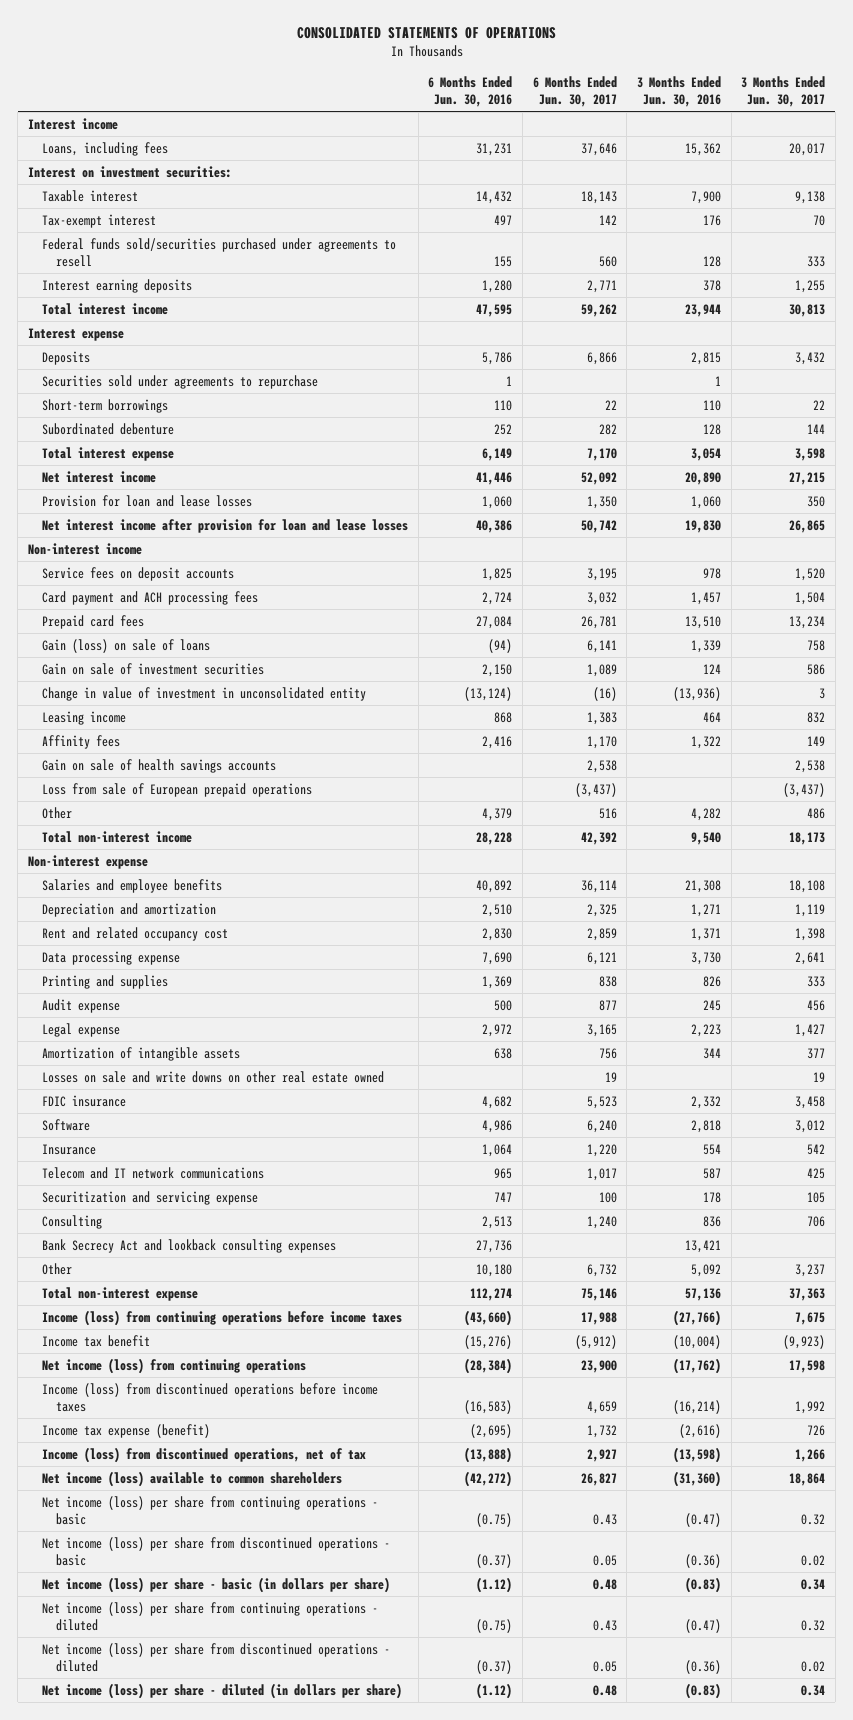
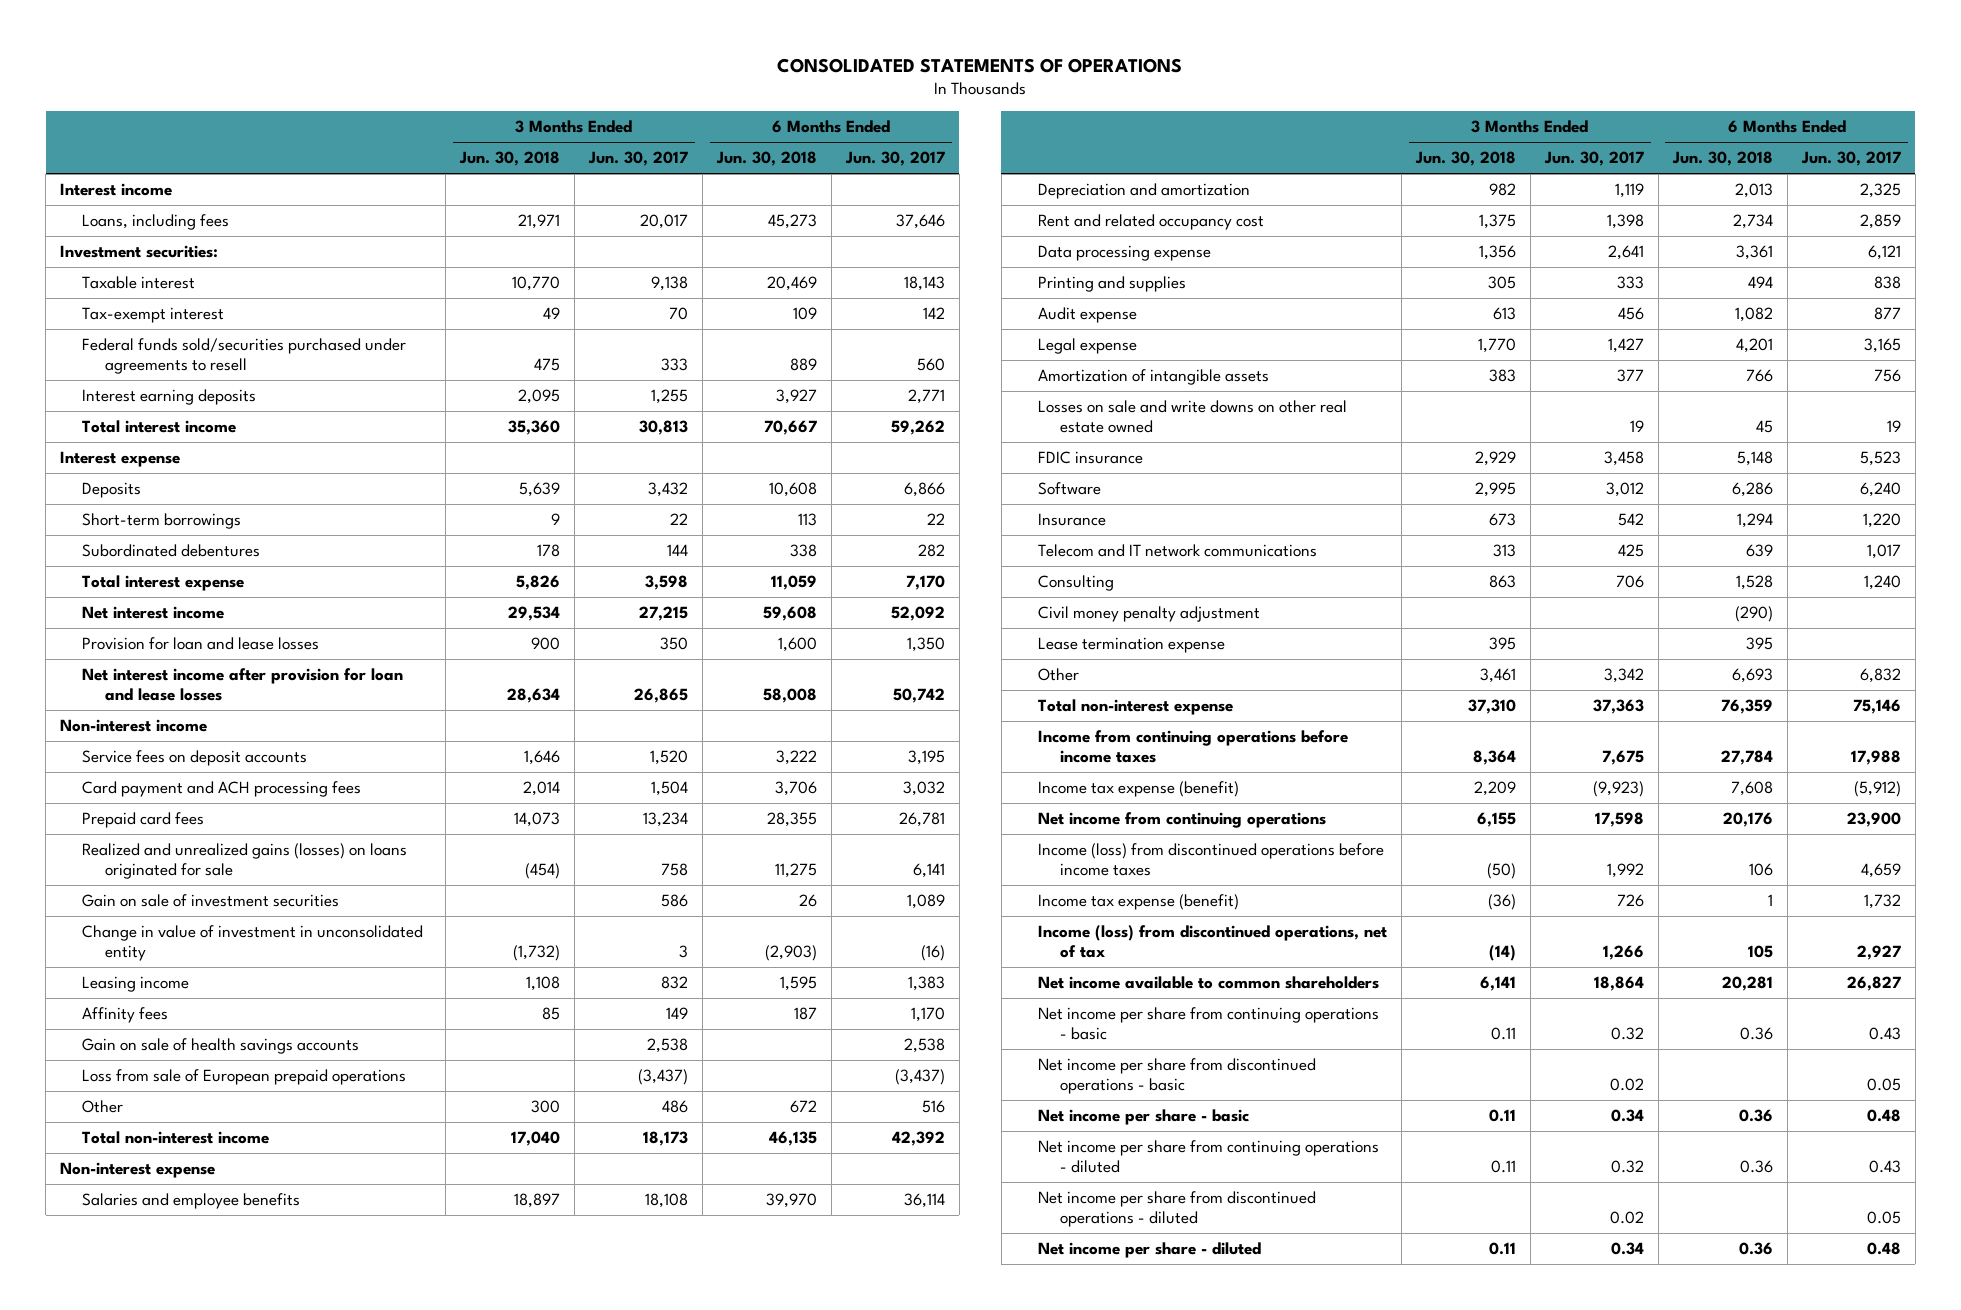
- | 6 Months Ended Jun. 30, 2016 | 6 Months Ended Jun. 30, 2017 | 3 Months Ended Jun. 30, 2016 | 3 Months Ended Jun. 30, 2017
+ | 3 Months Ended Jun. 30, 2018 | 3 Months Ended Jun. 30, 2017 | 6 Months Ended Jun. 30, 2018 | 6 Months Ended Jun. 30, 2017
- Interest on investment securities:
+ Investment securities:
- Securities sold under agreements to repurchase | 1 | | 1 |
- Subordinated debenture | 252 | 282 | 128 | 144
+ Subordinated debentures | 178 | 144 | 338 | 282
- Gain (loss) on sale of loans | (94) | 6,141 | 1,339 | 758
+ Realized and unrealized gains (losses) on loans originated for sale | (454) | 758 | 11,275 | 6,141
- Securitization and servicing expense | 747 | 100 | 178 | 105
- Bank Secrecy Act and lookback consulting expenses | 27,736 | | 13,421 |
- Other | 10,180 | 6,732 | 5,092 | 3,237
+ Civil money penalty adjustment | | | (290) |
+ Lease termination expense | 395 | | 395 |
+ Other | 3,461 | 3,342 | 6,693 | 6,832
- Income (loss) from continuing operations before income taxes | (43,660) | 17,988 | (27,766) | 7,675
- Income tax benefit | (15,276) | (5,912) | (10,004) | (9,923)
- Net income (loss) from continuing operations | (28,384) | 23,900 | (17,762) | 17,598
+ Income from continuing operations before income taxes | 8,364 | 7,675 | 27,784 | 17,988
+ Income tax expense (benefit) | 2,209 | (9,923) | 7,608 | (5,912)
+ Net income from continuing operations | 6,155 | 17,598 | 20,176 | 23,900
- Net income (loss) available to common shareholders | (42,272) | 26,827 | (31,360) | 18,864
- Net income (loss) per share from continuing operations - basic | (0.75) | 0.43 | (0.47) | 0.32
- Net income (loss) per share from discontinued operations - basic | (0.37) | 0.05 | (0.36) | 0.02
- Net income (loss) per share - basic (in dollars per share) | (1.12) | 0.48 | (0.83) | 0.34
- Net income (loss) per share from continuing operations - diluted | (0.75) | 0.43 | (0.47) | 0.32
- Net income (loss) per share from discontinued operations - diluted | (0.37) | 0.05 | (0.36) | 0.02
- Net income (loss) per share - diluted (in dollars per share) | (1.12) | 0.48 | (0.83) | 0.34
+ Net income available to common shareholders | 6,141 | 18,864 | 20,281 | 26,827
+ Net income per share from continuing operations - basic | 0.11 | 0.32 | 0.36 | 0.43
+ Net income per share from discontinued operations - basic | | 0.02 | | 0.05
+ Net income per share - basic | 0.11 | 0.34 | 0.36 | 0.48
+ Net income per share from continuing operations - diluted | 0.11 | 0.32 | 0.36 | 0.43
+ Net income per share from discontinued operations - diluted | | 0.02 | | 0.05
+ Net income per share - diluted | 0.11 | 0.34 | 0.36 | 0.48

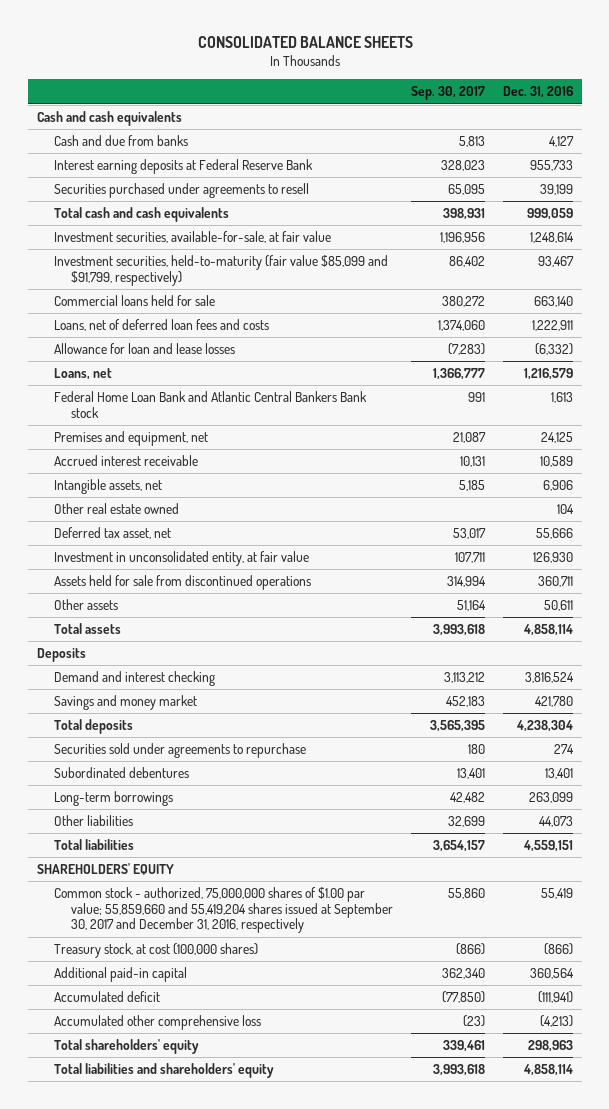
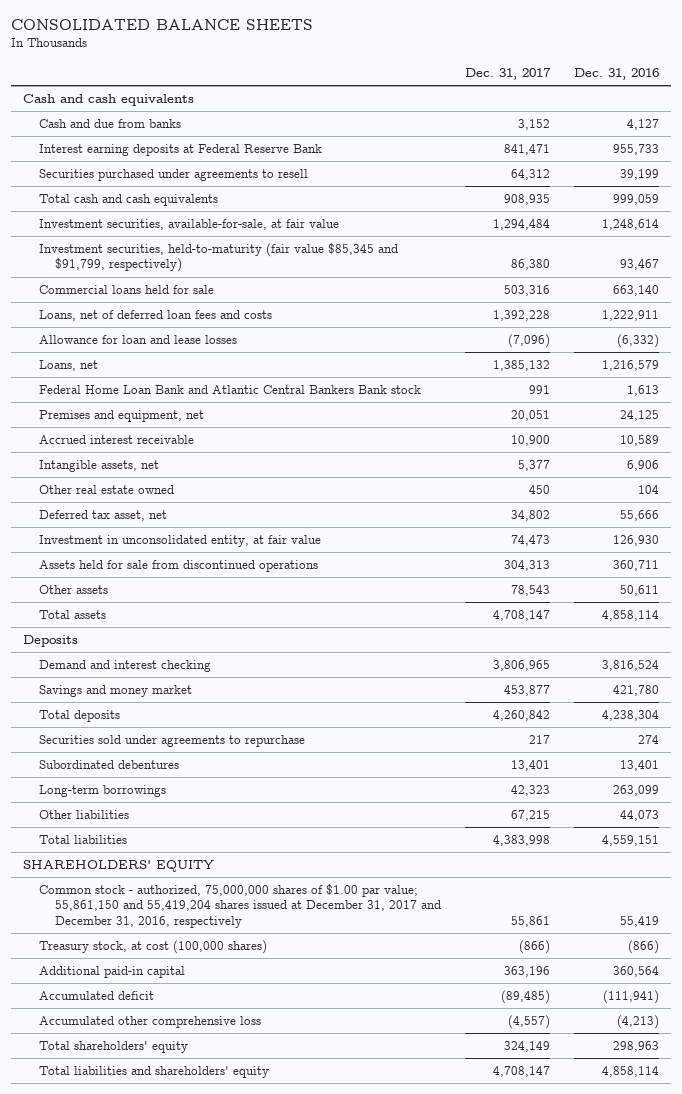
- | Sep. 30, 2017 | Dec. 31, 2016
+ | Dec. 31, 2017 | Dec. 31, 2016
- Investment securities, held-to-maturity (fair value $85,099 and $91,799, respectively) | 86,402 | 93,467
+ Investment securities, held-to-maturity (fair value $85,345 and $91,799, respectively) | 86,380 | 93,467
- Common stock - authorized, 75,000,000 shares of $1.00 par value; 55,859,660 and 55,419,204 shares issued at September 30, 2017 and December 31, 2016, respectively | 55,860 | 55,419
+ Common stock - authorized, 75,000,000 shares of $1.00 par value; 55,861,150 and 55,419,204 shares issued at December 31, 2017 and December 31, 2016, respectively | 55,861 | 55,419

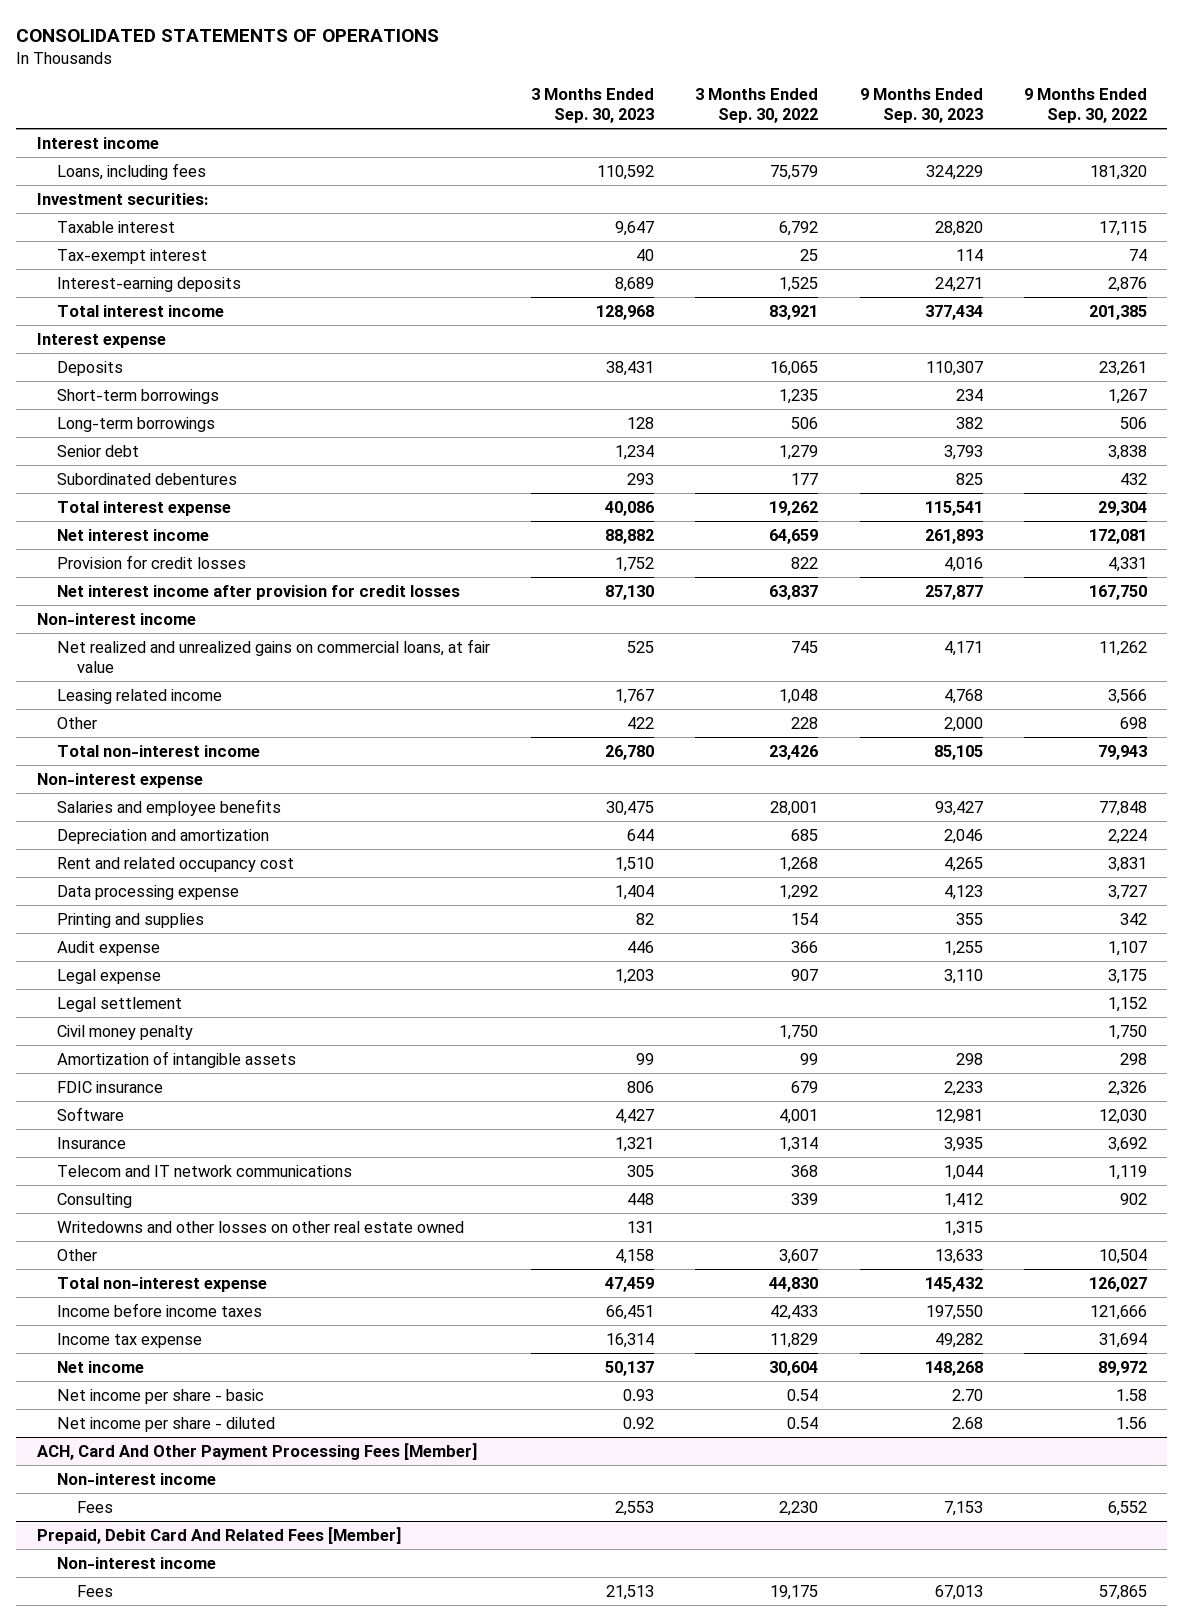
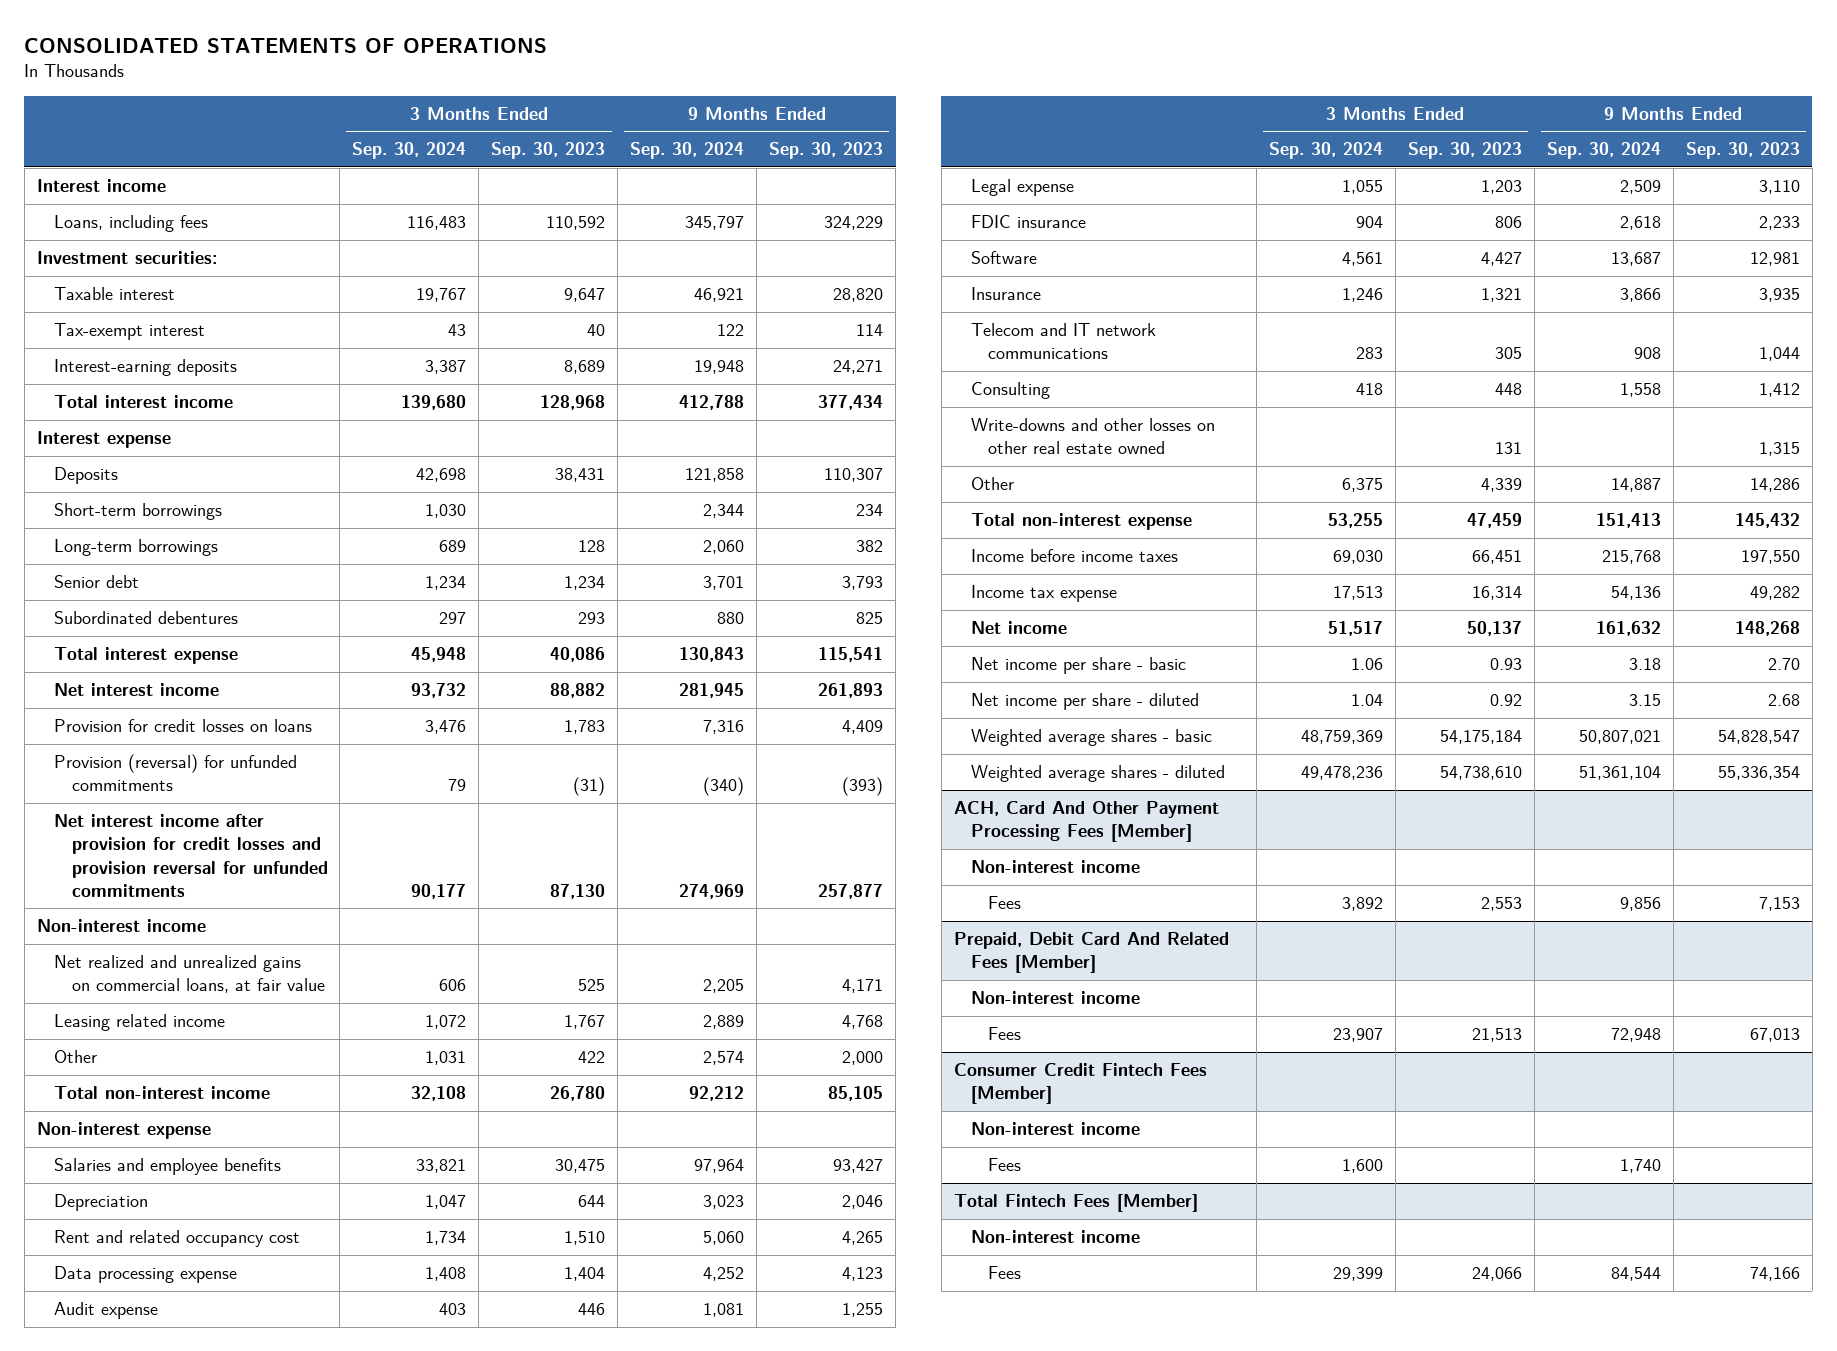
- | 3 Months Ended Sep. 30, 2023 | 3 Months Ended Sep. 30, 2022 | 9 Months Ended Sep. 30, 2023 | 9 Months Ended Sep. 30, 2022
+ | 3 Months Ended Sep. 30, 2024 | 3 Months Ended Sep. 30, 2023 | 9 Months Ended Sep. 30, 2024 | 9 Months Ended Sep. 30, 2023
- Provision for credit losses | 1,752 | 822 | 4,016 | 4,331
- Net interest income after provision for credit losses | 87,130 | 63,837 | 257,877 | 167,750
+ Provision for credit losses on loans | 3,476 | 1,783 | 7,316 | 4,409
+ Provision (reversal) for unfunded commitments | 79 | (31) | (340) | (393)
+ Net interest income after provision for credit losses and provision reversal for unfunded commitments | 90,177 | 87,130 | 274,969 | 257,877
- Depreciation and amortization | 644 | 685 | 2,046 | 2,224
+ Depreciation | 1,047 | 644 | 3,023 | 2,046
- Printing and supplies | 82 | 154 | 355 | 342
- Legal settlement | | | | 1,152
- Civil money penalty | | 1,750 | | 1,750
- Amortization of intangible assets | 99 | 99 | 298 | 298
- Writedowns and other losses on other real estate owned | 131 | | 1,315 |
- Other | 4,158 | 3,607 | 13,633 | 10,504
+ Write-downs and other losses on other real estate owned | | 131 | | 1,315
+ Other | 6,375 | 4,339 | 14,887 | 14,286
+ Weighted average shares - basic | 48,759,369 | 54,175,184 | 50,807,021 | 54,828,547
+ Weighted average shares - diluted | 49,478,236 | 54,738,610 | 51,361,104 | 55,336,354
+ Consumer Credit Fintech Fees [Member]
+ Non-interest income
+ Fees | 1,600 | | 1,740 |
+ Total Fintech Fees [Member]
+ Non-interest income
+ Fees | 29,399 | 24,066 | 84,544 | 74,166

